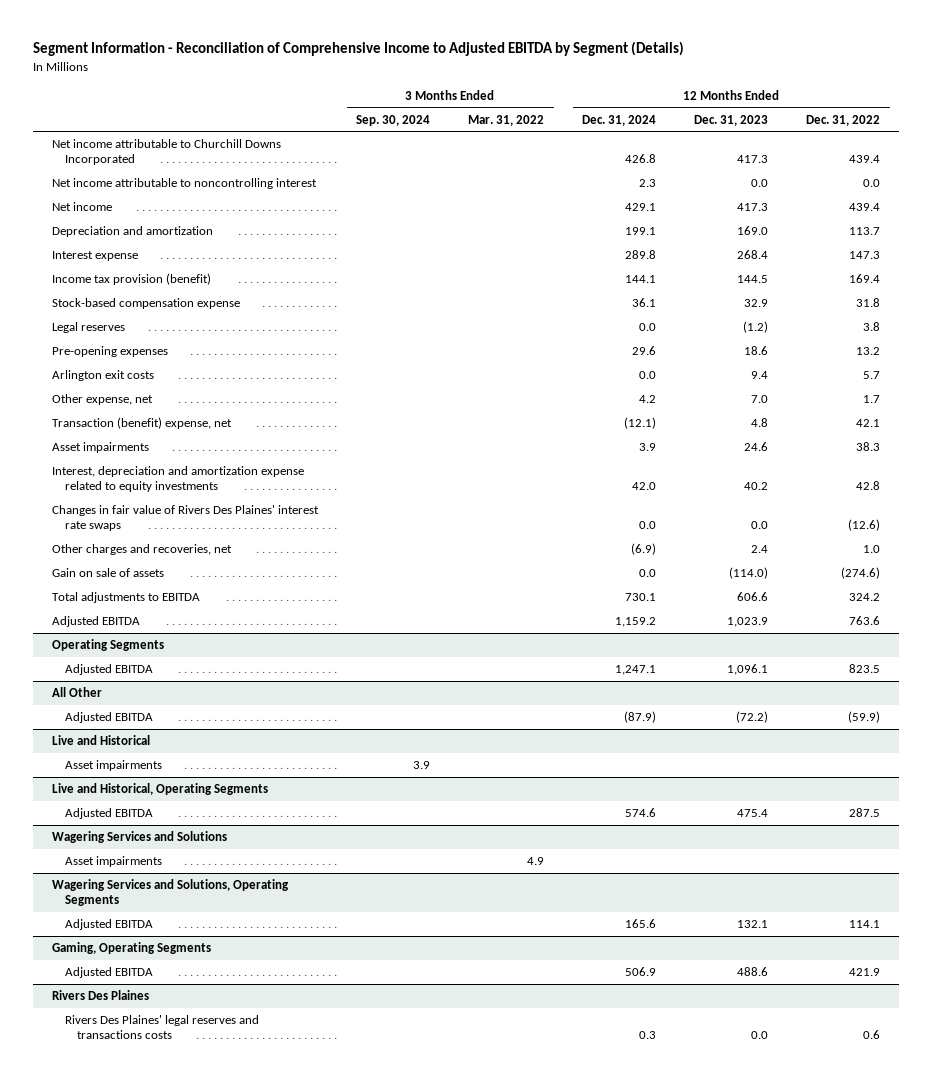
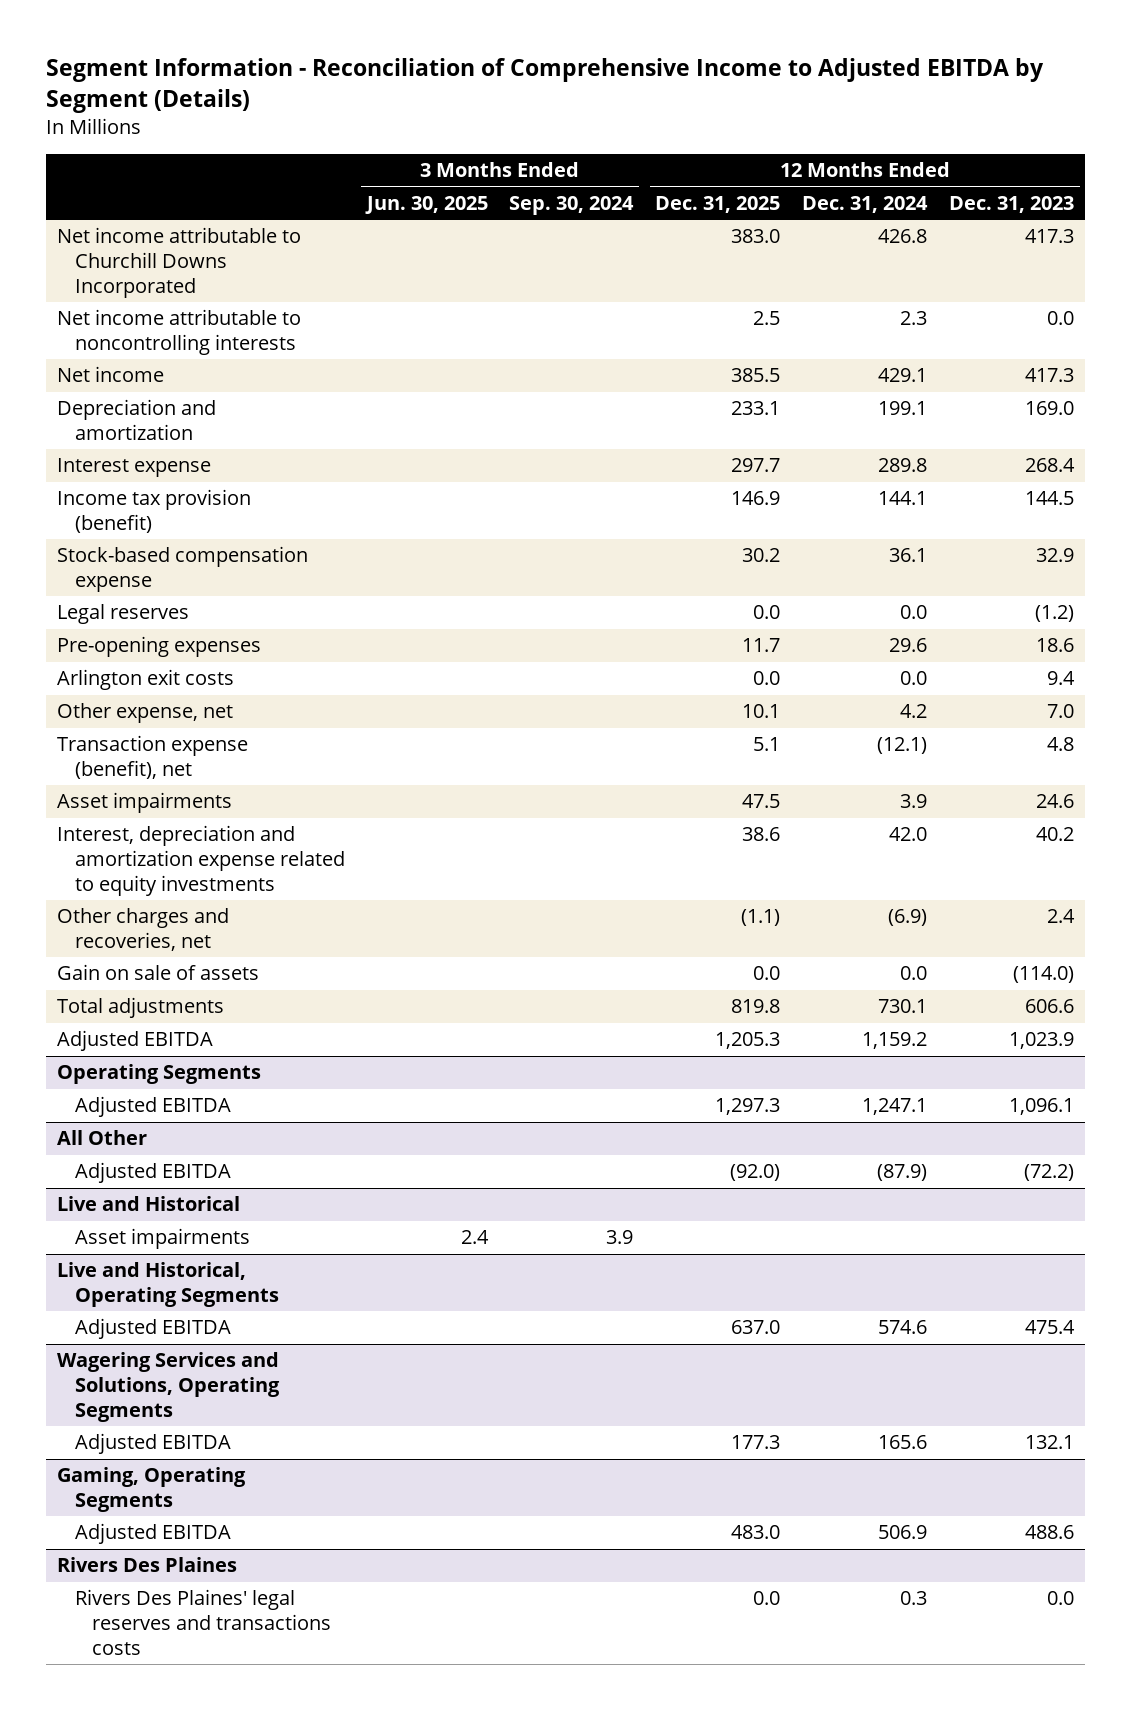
- | 3 Months Ended Sep. 30, 2024 | 3 Months Ended Mar. 31, 2022 | 12 Months Ended Dec. 31, 2024 | 12 Months Ended Dec. 31, 2023 | 12 Months Ended Dec. 31, 2022
+ | 3 Months Ended Jun. 30, 2025 | 3 Months Ended Sep. 30, 2024 | 12 Months Ended Dec. 31, 2025 | 12 Months Ended Dec. 31, 2024 | 12 Months Ended Dec. 31, 2023
- Net income attributable to noncontrolling interest | | | 2.3 | 0.0 | 0.0
+ Net income attributable to noncontrolling interests | | | 2.5 | 2.3 | 0.0
- Transaction (benefit) expense, net | | | (12.1) | 4.8 | 42.1
+ Transaction expense (benefit), net | | | 5.1 | (12.1) | 4.8
- Changes in fair value of Rivers Des Plaines' interest rate swaps | | | 0.0 | 0.0 | (12.6)
- Total adjustments to EBITDA | | | 730.1 | 606.6 | 324.2
+ Total adjustments | | | 819.8 | 730.1 | 606.6
- Wagering Services and Solutions
- Asset impairments | | 4.9 | | |

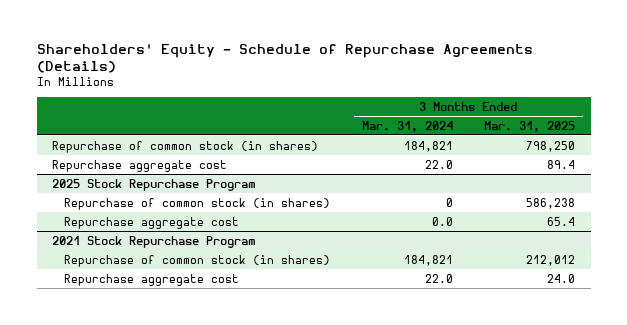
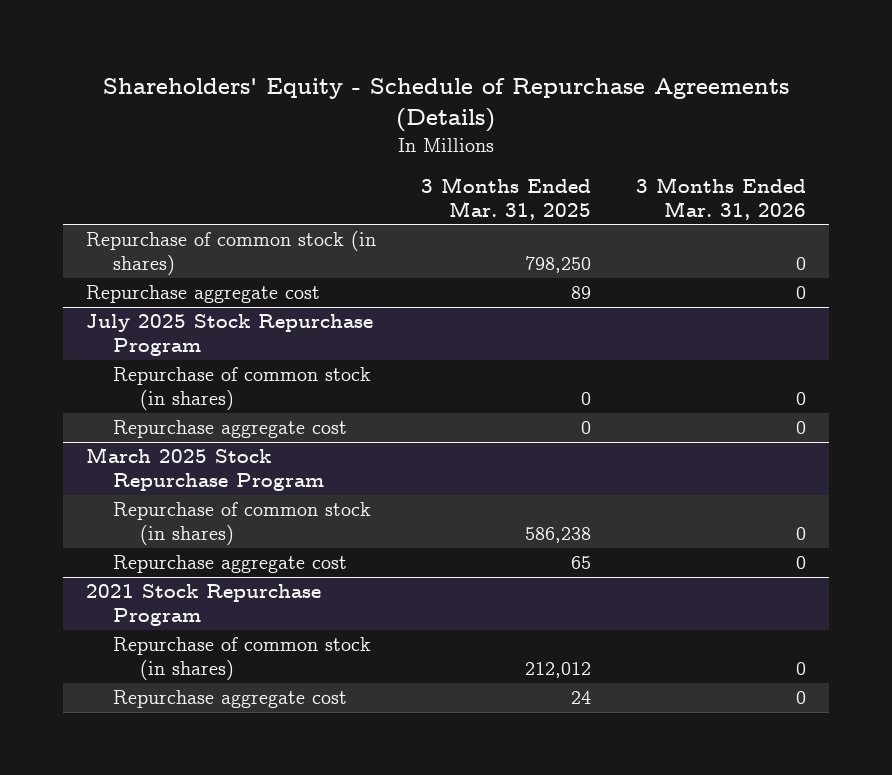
- | 3 Months Ended Mar. 31, 2024 | 3 Months Ended Mar. 31, 2025
+ | 3 Months Ended Mar. 31, 2025 | 3 Months Ended Mar. 31, 2026
- Repurchase aggregate cost | 22.0 | 89.4
- 2025 Stock Repurchase Program
+ Repurchase aggregate cost | 89 | 0
+ July 2025 Stock Repurchase Program
+ Repurchase of common stock (in shares) | 0 | 0
+ Repurchase aggregate cost | 0 | 0
+ March 2025 Stock Repurchase Program
- Repurchase aggregate cost | 0.0 | 65.4
+ Repurchase aggregate cost | 65 | 0
@ 2021 Stock Repurchase Program
- Repurchase aggregate cost | 22.0 | 24.0
+ Repurchase aggregate cost | 24 | 0

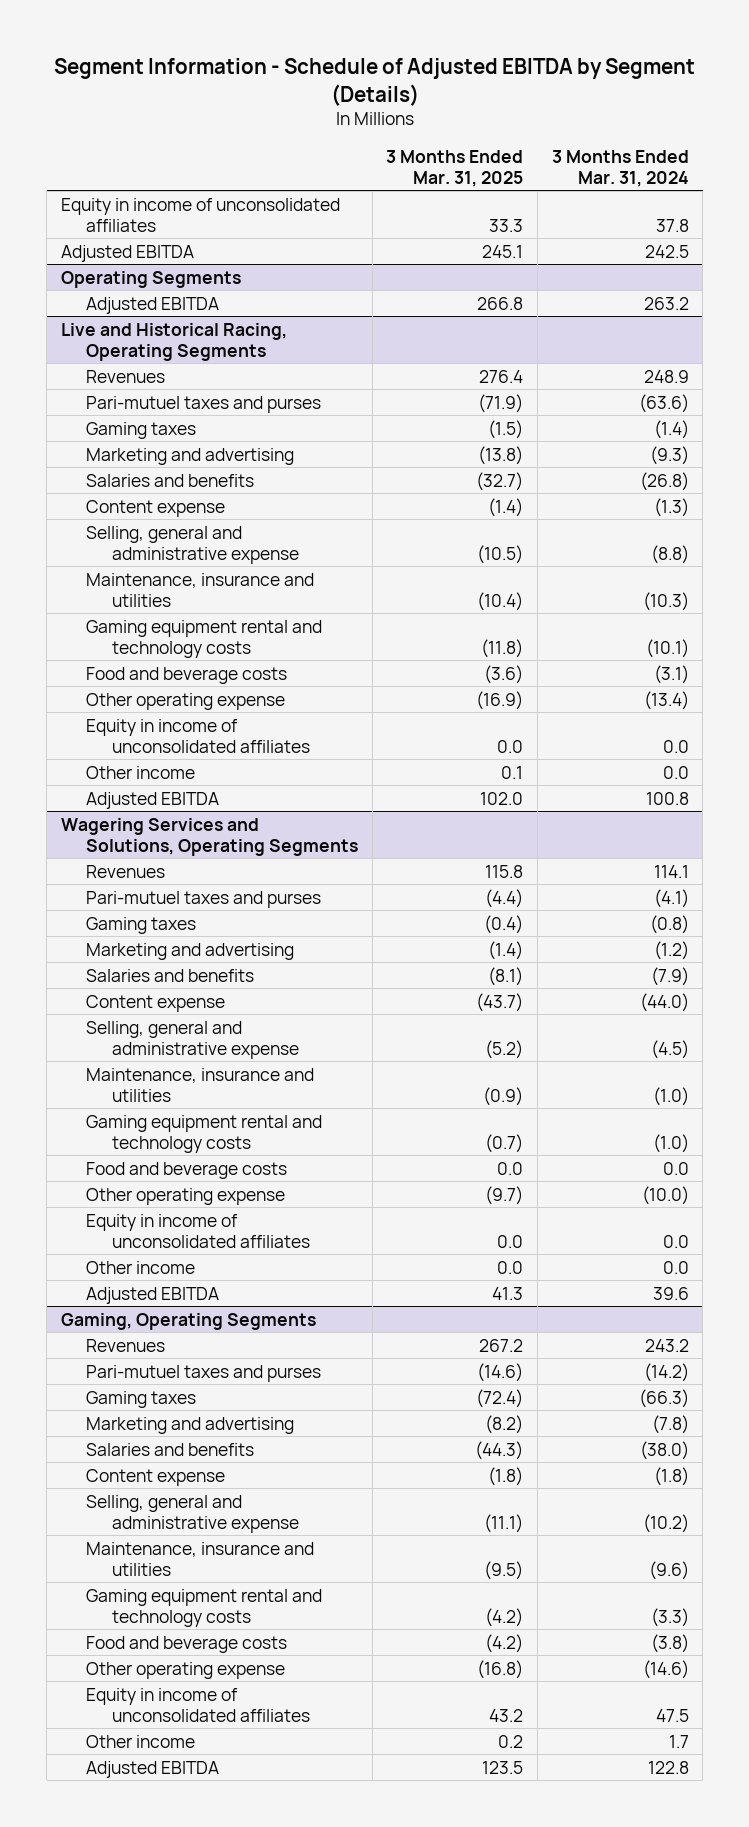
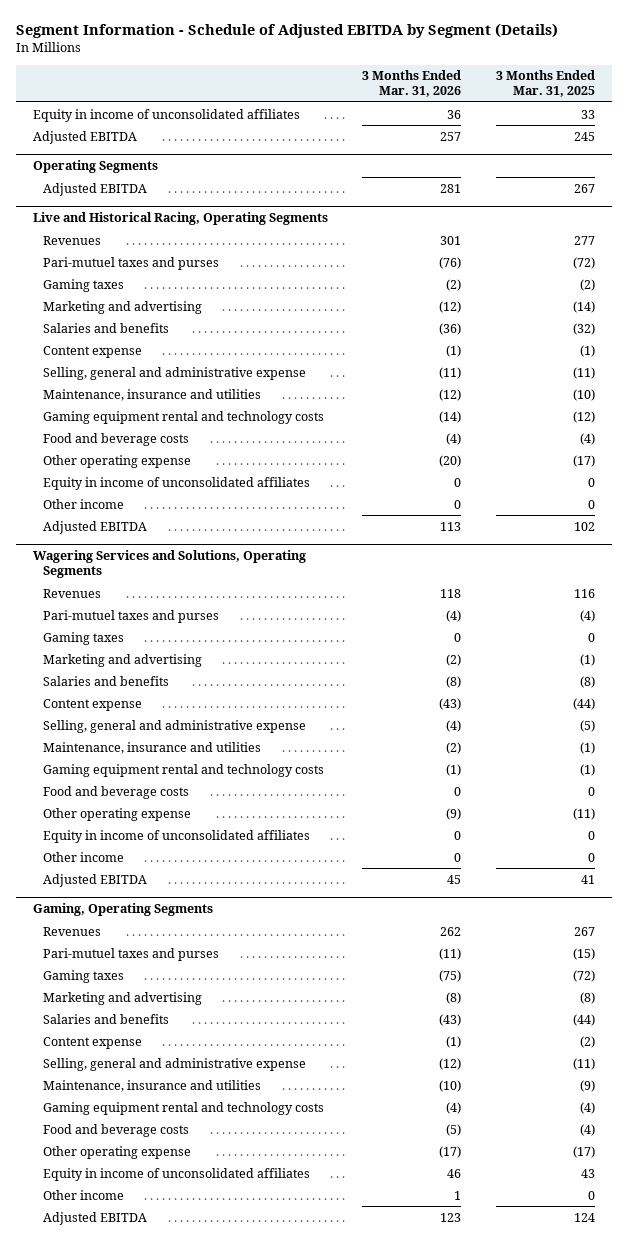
- | 3 Months Ended Mar. 31, 2025 | 3 Months Ended Mar. 31, 2024
+ | 3 Months Ended Mar. 31, 2026 | 3 Months Ended Mar. 31, 2025
- Equity in income of unconsolidated affiliates | 33.3 | 37.8
- Adjusted EBITDA | 245.1 | 242.5
+ Equity in income of unconsolidated affiliates | 36 | 33
+ Adjusted EBITDA | 257 | 245
@ Operating Segments
- Adjusted EBITDA | 266.8 | 263.2
+ Adjusted EBITDA | 281 | 267
@ Live and Historical Racing, Operating Segments
- Revenues | 276.4 | 248.9
- Pari-mutuel taxes and purses | (71.9) | (63.6)
- Gaming taxes | (1.5) | (1.4)
- Marketing and advertising | (13.8) | (9.3)
- Salaries and benefits | (32.7) | (26.8)
- Content expense | (1.4) | (1.3)
- Selling, general and administrative expense | (10.5) | (8.8)
- Maintenance, insurance and utilities | (10.4) | (10.3)
- Gaming equipment rental and technology costs | (11.8) | (10.1)
- Food and beverage costs | (3.6) | (3.1)
- Other operating expense | (16.9) | (13.4)
- Equity in income of unconsolidated affiliates | 0.0 | 0.0
- Other income | 0.1 | 0.0
- Adjusted EBITDA | 102.0 | 100.8
+ Revenues | 301 | 277
+ Pari-mutuel taxes and purses | (76) | (72)
+ Gaming taxes | (2) | (2)
+ Marketing and advertising | (12) | (14)
+ Salaries and benefits | (36) | (32)
+ Content expense | (1) | (1)
+ Selling, general and administrative expense | (11) | (11)
+ Maintenance, insurance and utilities | (12) | (10)
+ Gaming equipment rental and technology costs | (14) | (12)
+ Food and beverage costs | (4) | (4)
+ Other operating expense | (20) | (17)
+ Equity in income of unconsolidated affiliates | 0 | 0
+ Other income | 0 | 0
+ Adjusted EBITDA | 113 | 102
@ Wagering Services and Solutions, Operating Segments
- Revenues | 115.8 | 114.1
- Pari-mutuel taxes and purses | (4.4) | (4.1)
- Gaming taxes | (0.4) | (0.8)
- Marketing and advertising | (1.4) | (1.2)
- Salaries and benefits | (8.1) | (7.9)
- Content expense | (43.7) | (44.0)
- Selling, general and administrative expense | (5.2) | (4.5)
- Maintenance, insurance and utilities | (0.9) | (1.0)
- Gaming equipment rental and technology costs | (0.7) | (1.0)
- Food and beverage costs | 0.0 | 0.0
- Other operating expense | (9.7) | (10.0)
- Equity in income of unconsolidated affiliates | 0.0 | 0.0
- Other income | 0.0 | 0.0
- Adjusted EBITDA | 41.3 | 39.6
+ Revenues | 118 | 116
+ Pari-mutuel taxes and purses | (4) | (4)
+ Gaming taxes | 0 | 0
+ Marketing and advertising | (2) | (1)
+ Salaries and benefits | (8) | (8)
+ Content expense | (43) | (44)
+ Selling, general and administrative expense | (4) | (5)
+ Maintenance, insurance and utilities | (2) | (1)
+ Gaming equipment rental and technology costs | (1) | (1)
+ Food and beverage costs | 0 | 0
+ Other operating expense | (9) | (11)
+ Equity in income of unconsolidated affiliates | 0 | 0
+ Other income | 0 | 0
+ Adjusted EBITDA | 45 | 41
@ Gaming, Operating Segments
- Revenues | 267.2 | 243.2
- Pari-mutuel taxes and purses | (14.6) | (14.2)
- Gaming taxes | (72.4) | (66.3)
- Marketing and advertising | (8.2) | (7.8)
- Salaries and benefits | (44.3) | (38.0)
- Content expense | (1.8) | (1.8)
- Selling, general and administrative expense | (11.1) | (10.2)
- Maintenance, insurance and utilities | (9.5) | (9.6)
- Gaming equipment rental and technology costs | (4.2) | (3.3)
- Food and beverage costs | (4.2) | (3.8)
- Other operating expense | (16.8) | (14.6)
- Equity in income of unconsolidated affiliates | 43.2 | 47.5
- Other income | 0.2 | 1.7
- Adjusted EBITDA | 123.5 | 122.8
+ Revenues | 262 | 267
+ Pari-mutuel taxes and purses | (11) | (15)
+ Gaming taxes | (75) | (72)
+ Marketing and advertising | (8) | (8)
+ Salaries and benefits | (43) | (44)
+ Content expense | (1) | (2)
+ Selling, general and administrative expense | (12) | (11)
+ Maintenance, insurance and utilities | (10) | (9)
+ Gaming equipment rental and technology costs | (4) | (4)
+ Food and beverage costs | (5) | (4)
+ Other operating expense | (17) | (17)
+ Equity in income of unconsolidated affiliates | 46 | 43
+ Other income | 1 | 0
+ Adjusted EBITDA | 123 | 124

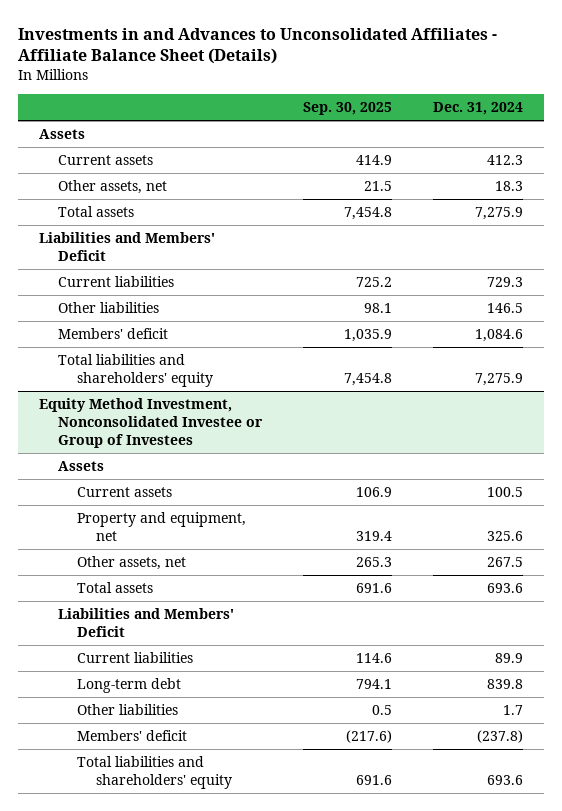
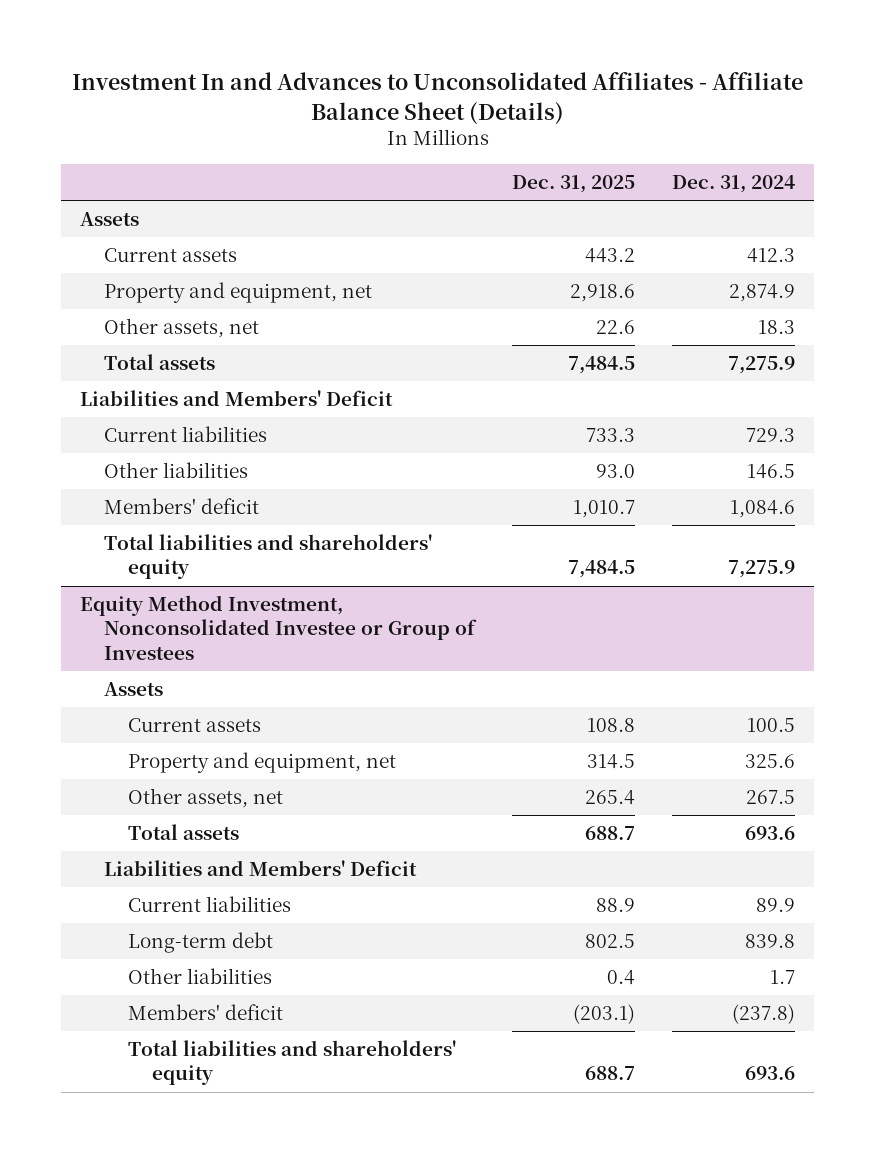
- Investments in and Advances to Unconsolidated Affiliates - Affiliate Balance Sheet (Details)
+ Investment In and Advances to Unconsolidated Affiliates - Affiliate Balance Sheet (Details)
- | Sep. 30, 2025 | Dec. 31, 2024
+ | Dec. 31, 2025 | Dec. 31, 2024
+ Property and equipment, net | 2,918.6 | 2,874.9

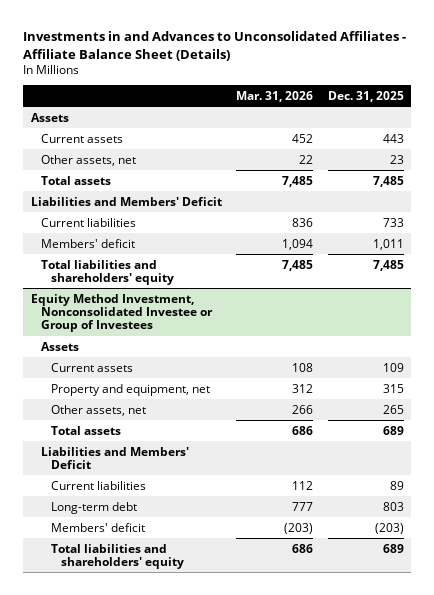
- Investment In and Advances to Unconsolidated Affiliates - Affiliate Balance Sheet (Details)
+ Investments in and Advances to Unconsolidated Affiliates - Affiliate Balance Sheet (Details)
- | Dec. 31, 2025 | Dec. 31, 2024
+ | Mar. 31, 2026 | Dec. 31, 2025
- Current assets | 443.2 | 412.3
- Property and equipment, net | 2,918.6 | 2,874.9
- Other assets, net | 22.6 | 18.3
- Total assets | 7,484.5 | 7,275.9
+ Current assets | 452 | 443
+ Other assets, net | 22 | 23
+ Total assets | 7,485 | 7,485
- Current liabilities | 733.3 | 729.3
- Other liabilities | 93.0 | 146.5
- Members' deficit | 1,010.7 | 1,084.6
- Total liabilities and shareholders' equity | 7,484.5 | 7,275.9
+ Current liabilities | 836 | 733
+ Members' deficit | 1,094 | 1,011
+ Total liabilities and shareholders' equity | 7,485 | 7,485
@ Equity Method Investment, Nonconsolidated Investee or Group of Investees
- Current assets | 108.8 | 100.5
- Property and equipment, net | 314.5 | 325.6
- Other assets, net | 265.4 | 267.5
- Total assets | 688.7 | 693.6
+ Current assets | 108 | 109
+ Property and equipment, net | 312 | 315
+ Other assets, net | 266 | 265
+ Total assets | 686 | 689
- Current liabilities | 88.9 | 89.9
- Long-term debt | 802.5 | 839.8
- Other liabilities | 0.4 | 1.7
- Members' deficit | (203.1) | (237.8)
- Total liabilities and shareholders' equity | 688.7 | 693.6
+ Current liabilities | 112 | 89
+ Long-term debt | 777 | 803
+ Members' deficit | (203) | (203)
+ Total liabilities and shareholders' equity | 686 | 689

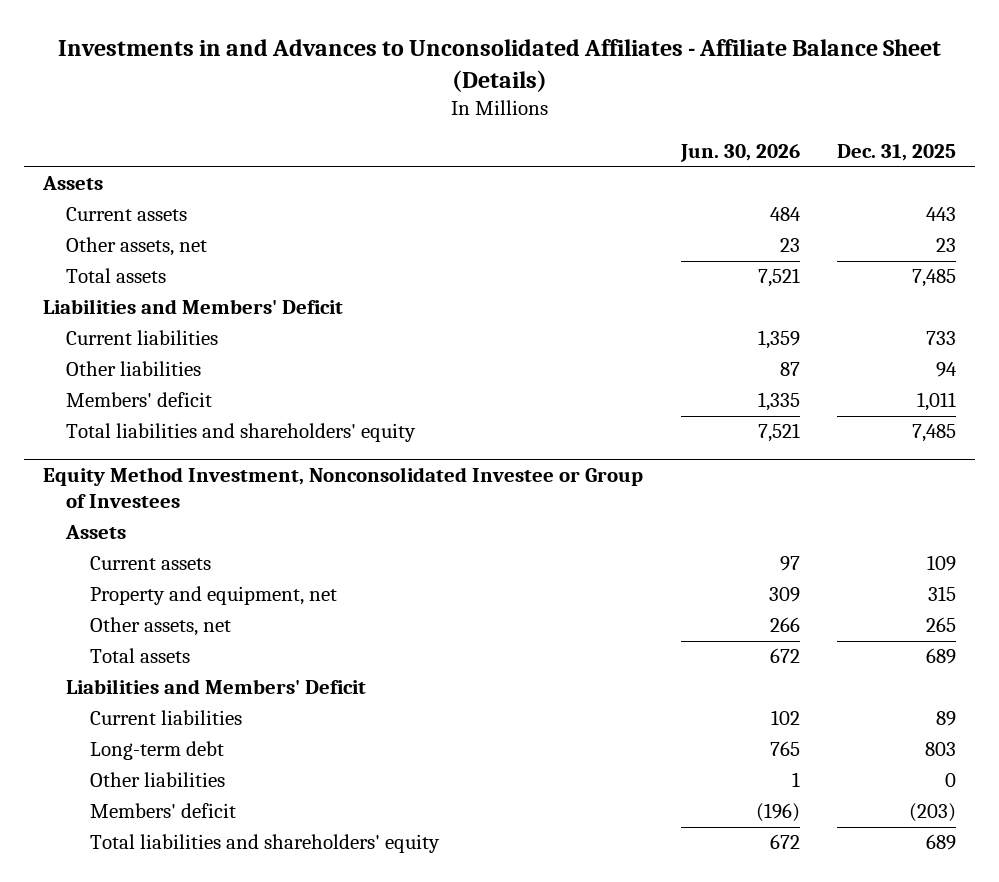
- | Mar. 31, 2026 | Dec. 31, 2025
+ | Jun. 30, 2026 | Dec. 31, 2025
+ Other liabilities | 87 | 94
@ Equity Method Investment, Nonconsolidated Investee or Group of Investees
+ Other liabilities | 1 | 0

